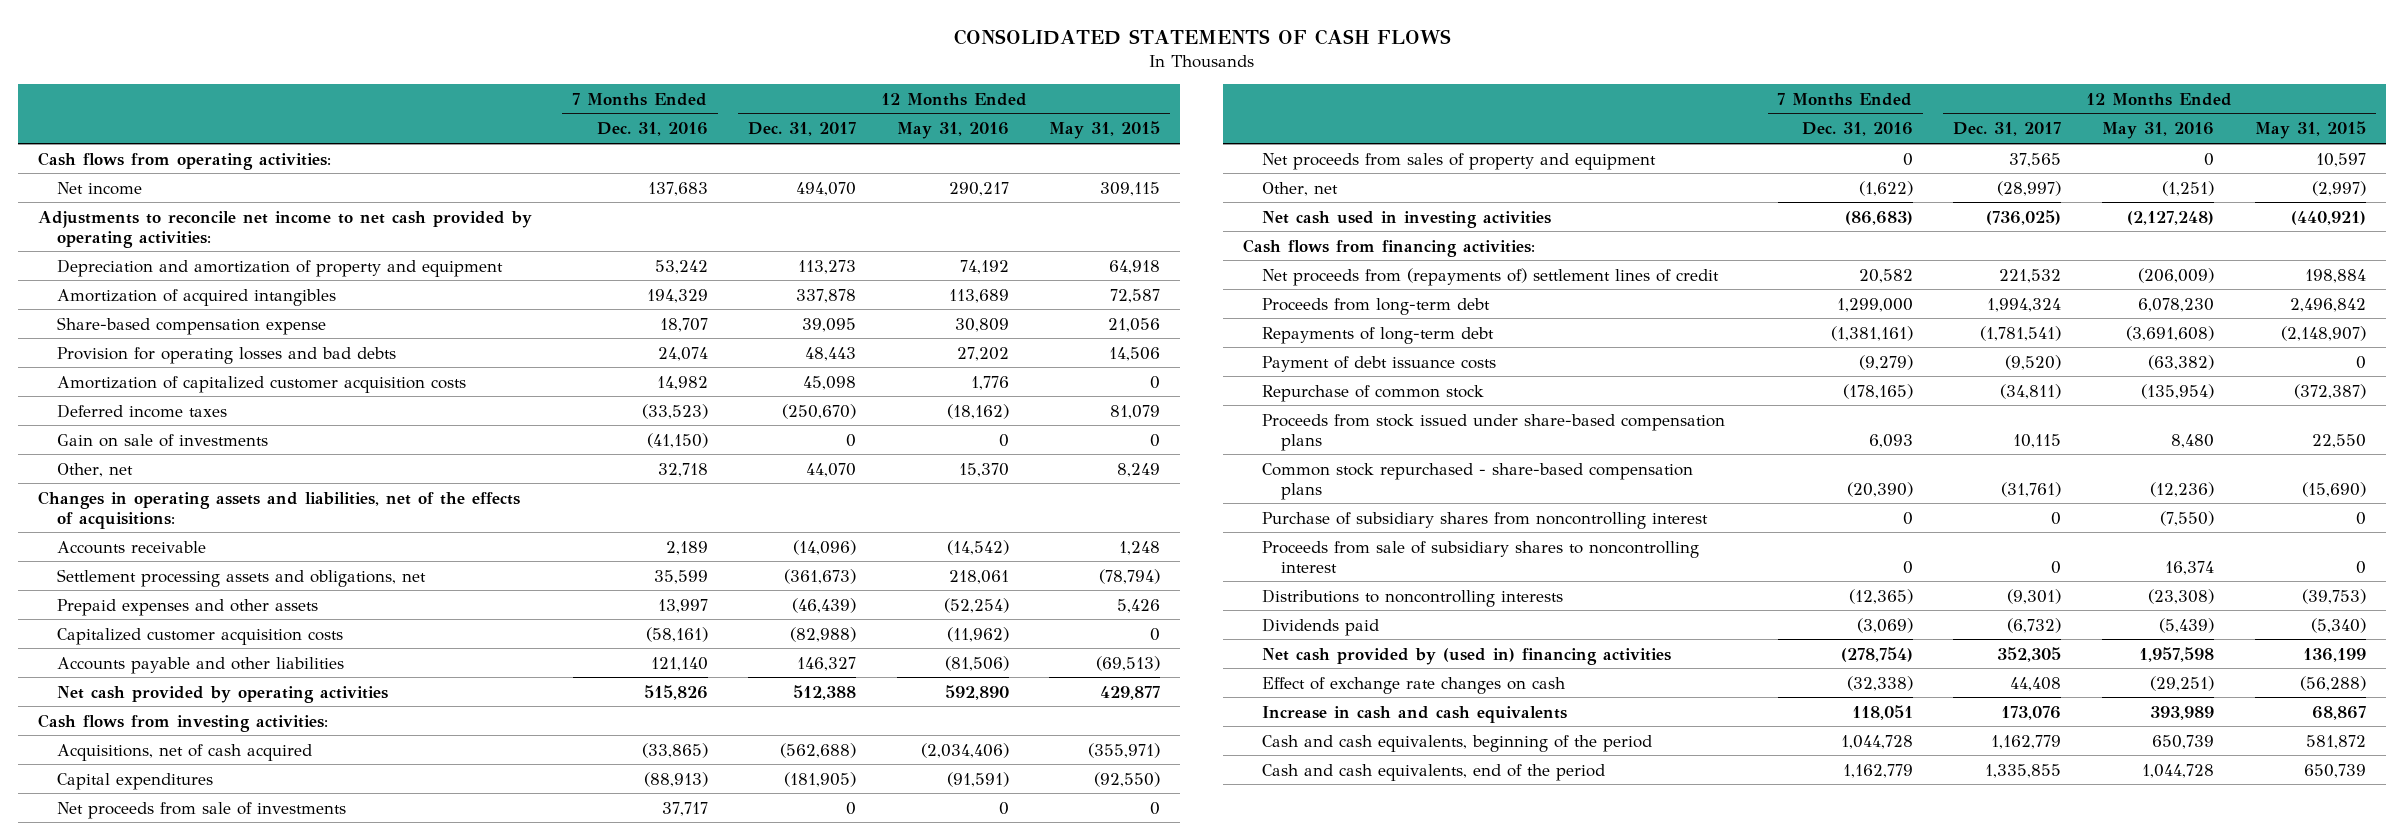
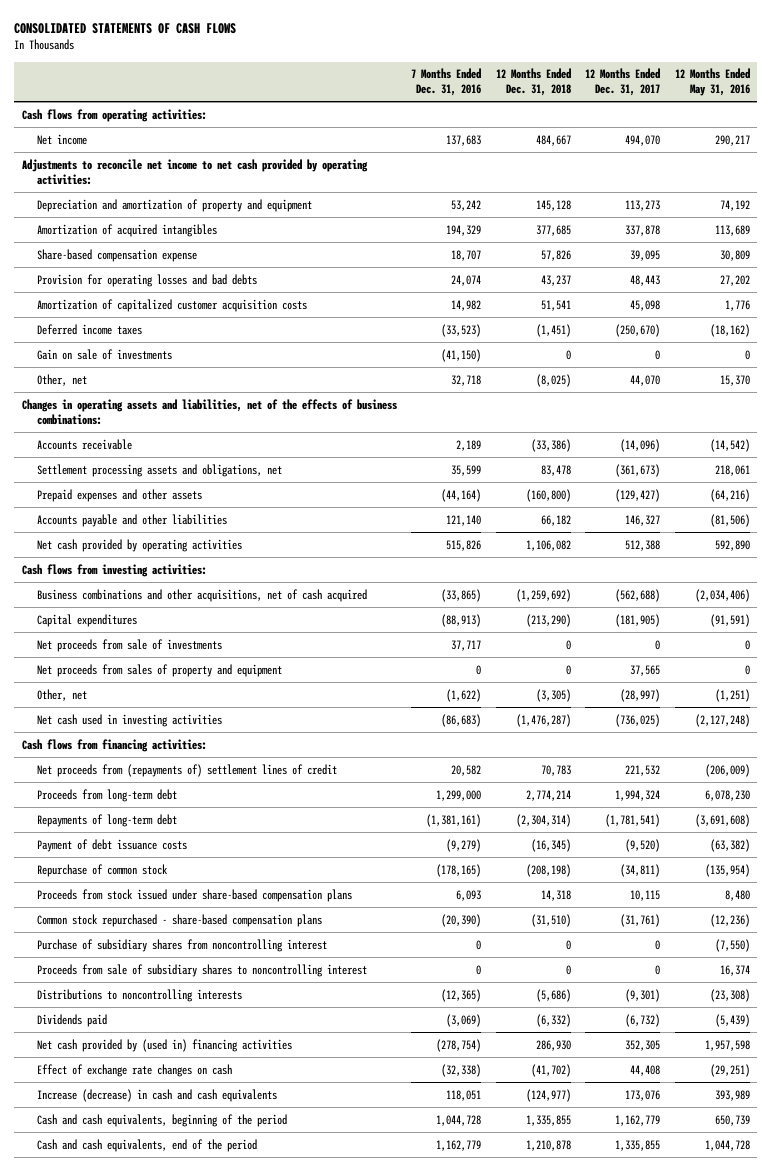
- | 7 Months Ended Dec. 31, 2016 | 12 Months Ended Dec. 31, 2017 | 12 Months Ended May 31, 2016 | 12 Months Ended May 31, 2015
+ | 7 Months Ended Dec. 31, 2016 | 12 Months Ended Dec. 31, 2018 | 12 Months Ended Dec. 31, 2017 | 12 Months Ended May 31, 2016
- Changes in operating assets and liabilities, net of the effects of acquisitions:
+ Changes in operating assets and liabilities, net of the effects of business combinations:
- Prepaid expenses and other assets | 13,997 | (46,439) | (52,254) | 5,426
- Capitalized customer acquisition costs | (58,161) | (82,988) | (11,962) | 0
+ Prepaid expenses and other assets | (44,164) | (160,800) | (129,427) | (64,216)
- Acquisitions, net of cash acquired | (33,865) | (562,688) | (2,034,406) | (355,971)
+ Business combinations and other acquisitions, net of cash acquired | (33,865) | (1,259,692) | (562,688) | (2,034,406)
- Increase in cash and cash equivalents | 118,051 | 173,076 | 393,989 | 68,867
+ Increase (decrease) in cash and cash equivalents | 118,051 | (124,977) | 173,076 | 393,989

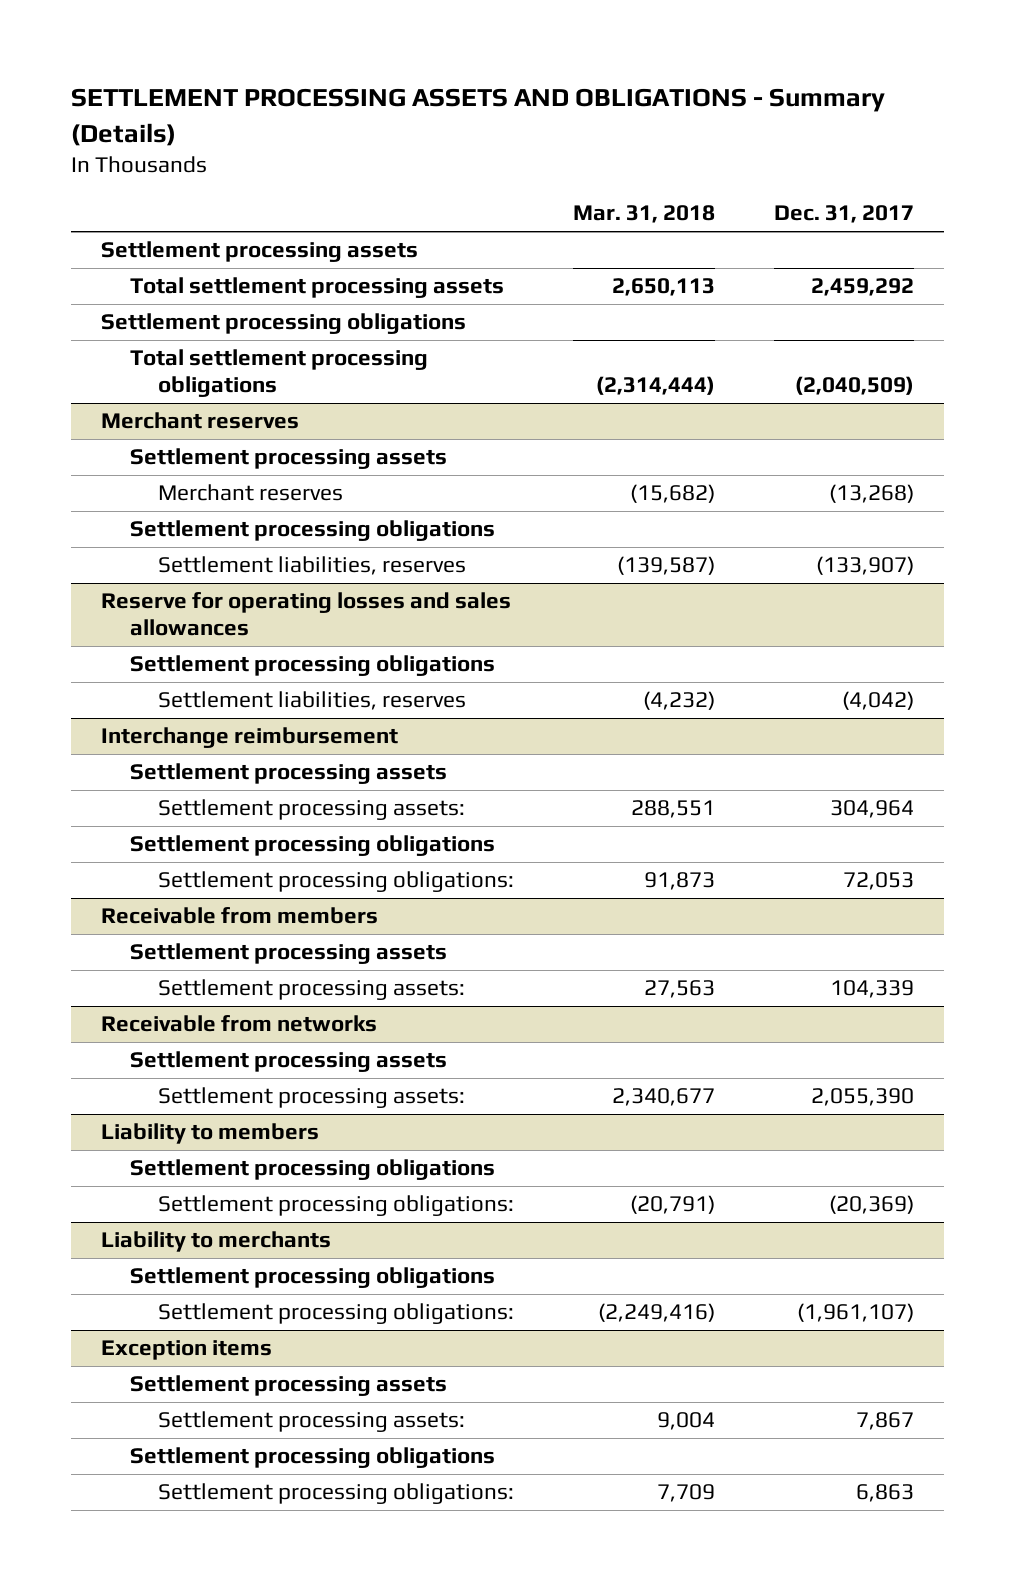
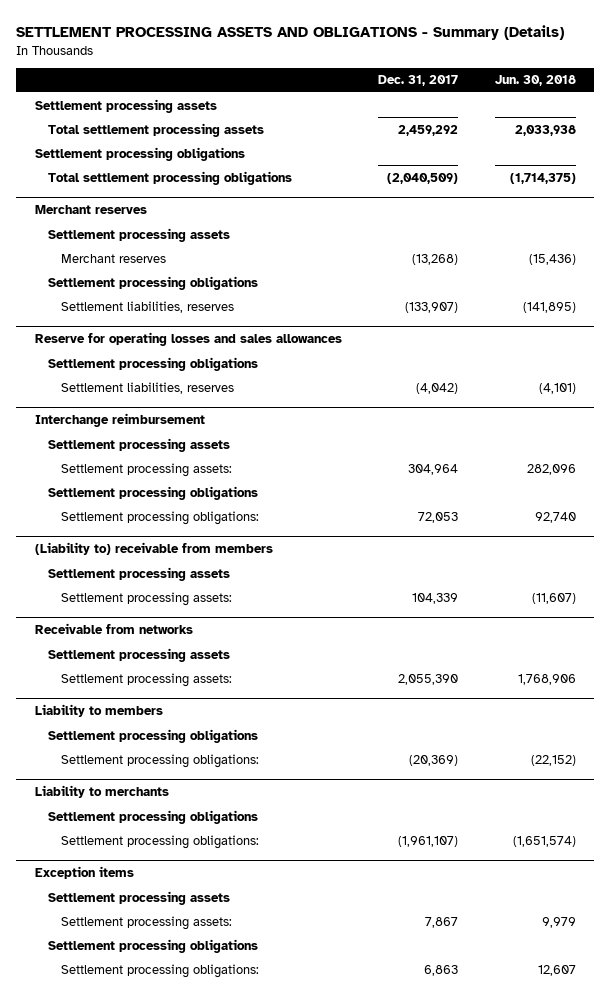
- | Mar. 31, 2018 | Dec. 31, 2017
+ | Dec. 31, 2017 | Jun. 30, 2018
- Receivable from members
+ (Liability to) receivable from members

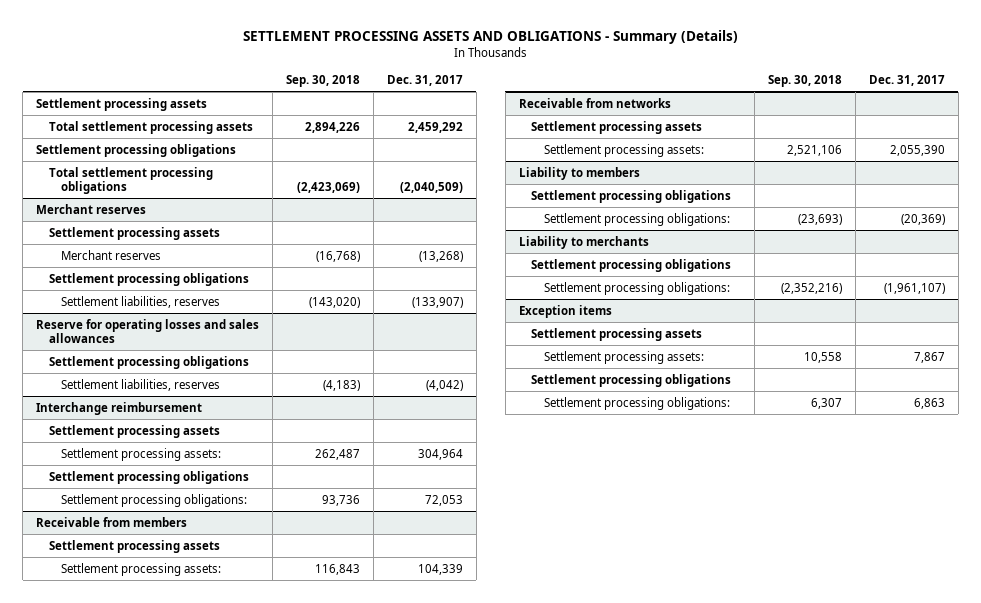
- | Dec. 31, 2017 | Jun. 30, 2018
+ | Sep. 30, 2018 | Dec. 31, 2017
- (Liability to) receivable from members
+ Receivable from members

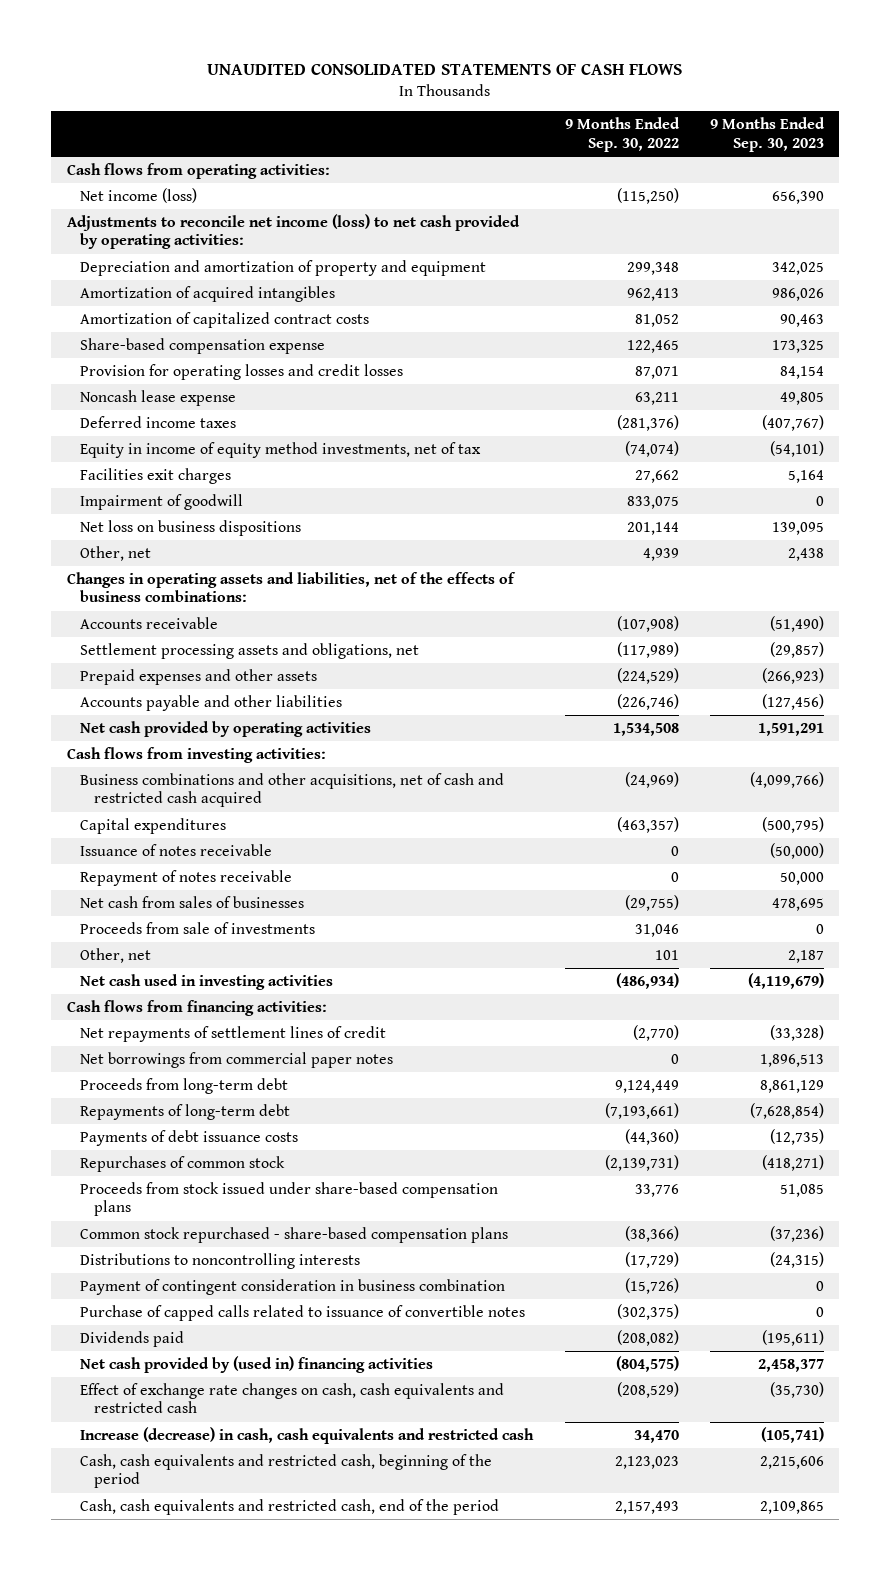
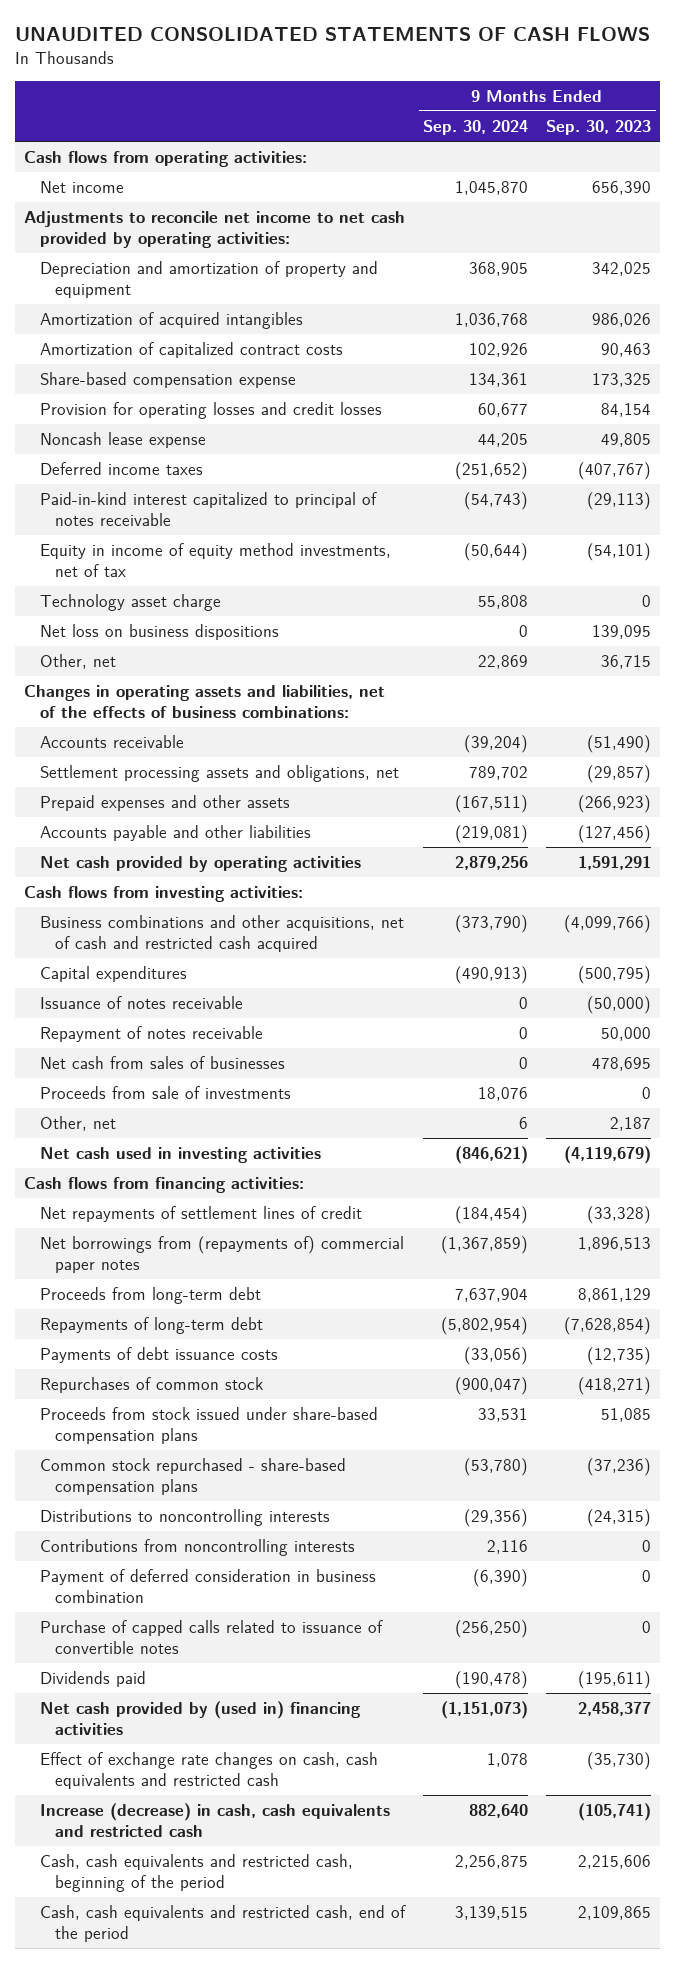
- | 9 Months Ended Sep. 30, 2022 | 9 Months Ended Sep. 30, 2023
+ | 9 Months Ended Sep. 30, 2024 | 9 Months Ended Sep. 30, 2023
- Net income (loss) | (115,250) | 656,390
- Adjustments to reconcile net income (loss) to net cash provided by operating activities:
+ Net income | 1,045,870 | 656,390
+ Adjustments to reconcile net income to net cash provided by operating activities:
+ Paid-in-kind interest capitalized to principal of notes receivable | (54,743) | (29,113)
- Facilities exit charges | 27,662 | 5,164
- Impairment of goodwill | 833,075 | 0
+ Technology asset charge | 55,808 | 0
- Other, net | 4,939 | 2,438
+ Other, net | 22,869 | 36,715
- Net borrowings from commercial paper notes | 0 | 1,896,513
+ Net borrowings from (repayments of) commercial paper notes | (1,367,859) | 1,896,513
- Payment of contingent consideration in business combination | (15,726) | 0
+ Contributions from noncontrolling interests | 2,116 | 0
+ Payment of deferred consideration in business combination | (6,390) | 0

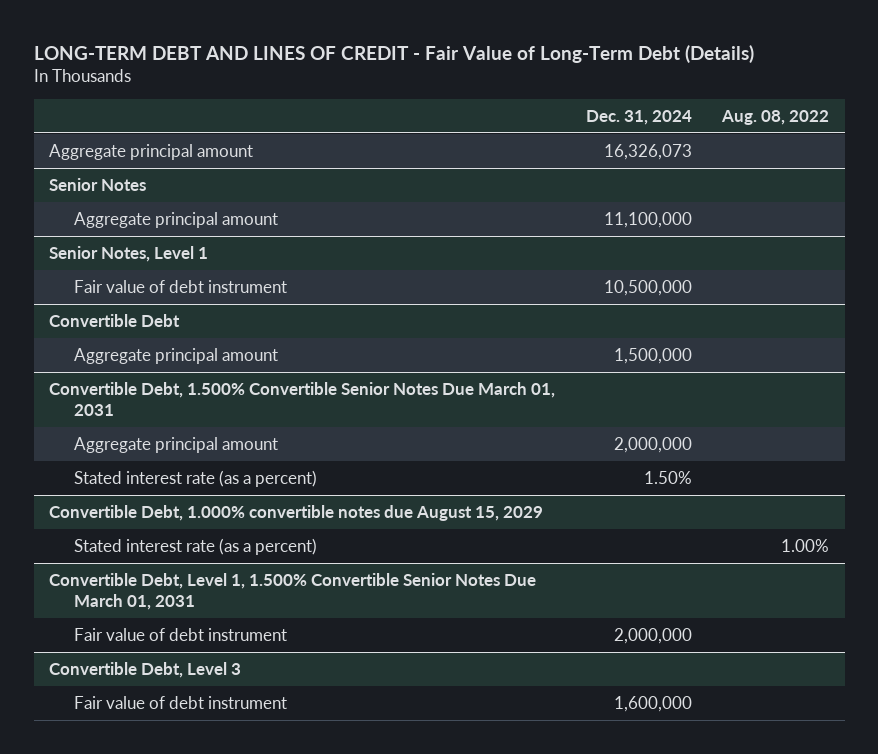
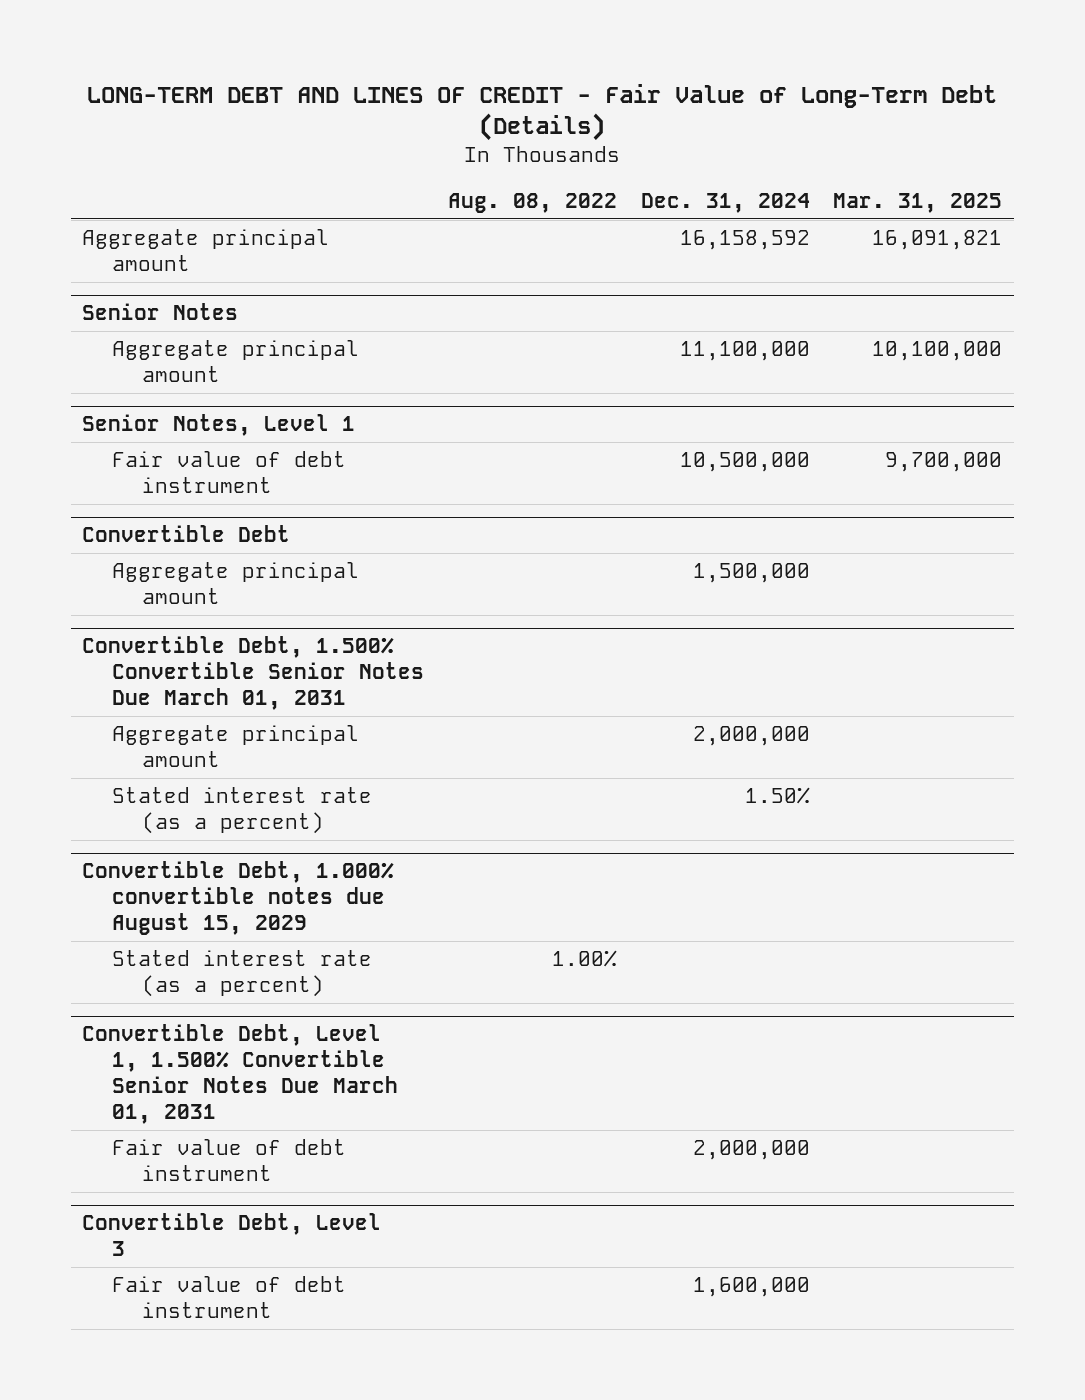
- | Dec. 31, 2024 | Aug. 08, 2022
+ | Aug. 08, 2022 | Dec. 31, 2024 | Mar. 31, 2025
- Aggregate principal amount | 16,326,073 |
+ Aggregate principal amount | | 16,158,592 | 16,091,821

